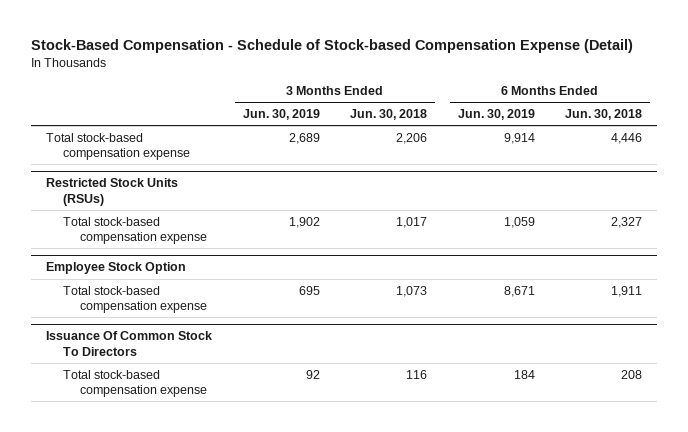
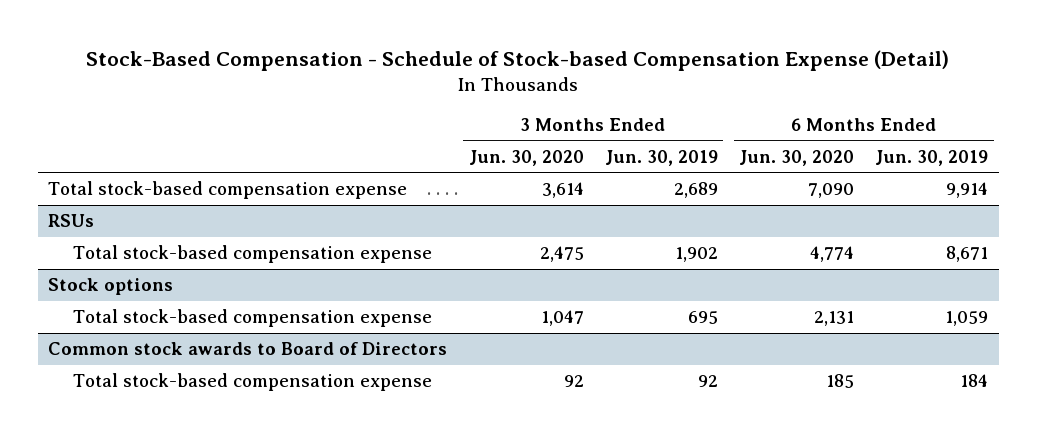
- | 3 Months Ended Jun. 30, 2019 | 3 Months Ended Jun. 30, 2018 | 6 Months Ended Jun. 30, 2019 | 6 Months Ended Jun. 30, 2018
+ | 3 Months Ended Jun. 30, 2020 | 3 Months Ended Jun. 30, 2019 | 6 Months Ended Jun. 30, 2020 | 6 Months Ended Jun. 30, 2019
- Restricted Stock Units (RSUs)
- Total stock-based compensation expense | 1,902 | 1,017 | 1,059 | 2,327
- Employee Stock Option
- Total stock-based compensation expense | 695 | 1,073 | 8,671 | 1,911
- Issuance Of Common Stock To Directors
+ RSUs
+ Total stock-based compensation expense | 2,475 | 1,902 | 4,774 | 8,671
+ Stock options
+ Total stock-based compensation expense | 1,047 | 695 | 2,131 | 1,059
+ Common stock awards to Board of Directors

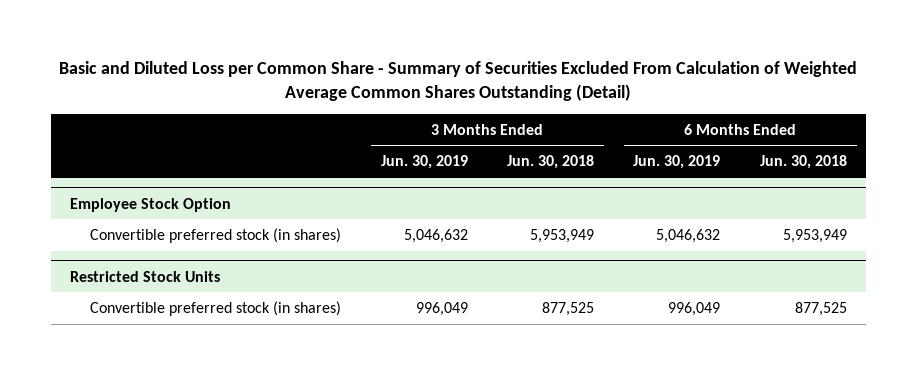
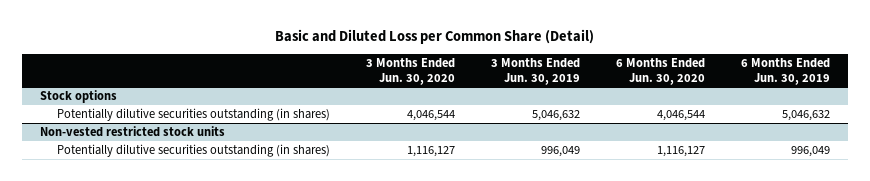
- Basic and Diluted Loss per Common Share - Summary of Securities Excluded From Calculation of Weighted Average Common Shares Outstanding (Detail)
+ Basic and Diluted Loss per Common Share (Detail)
- | 3 Months Ended Jun. 30, 2019 | 3 Months Ended Jun. 30, 2018 | 6 Months Ended Jun. 30, 2019 | 6 Months Ended Jun. 30, 2018
+ | 3 Months Ended Jun. 30, 2020 | 3 Months Ended Jun. 30, 2019 | 6 Months Ended Jun. 30, 2020 | 6 Months Ended Jun. 30, 2019
- Employee Stock Option
- Convertible preferred stock (in shares) | 5,046,632 | 5,953,949 | 5,046,632 | 5,953,949
- Restricted Stock Units
- Convertible preferred stock (in shares) | 996,049 | 877,525 | 996,049 | 877,525
+ Stock options
+ Potentially dilutive securities outstanding (in shares) | 4,046,544 | 5,046,632 | 4,046,544 | 5,046,632
+ Non-vested restricted stock units
+ Potentially dilutive securities outstanding (in shares) | 1,116,127 | 996,049 | 1,116,127 | 996,049

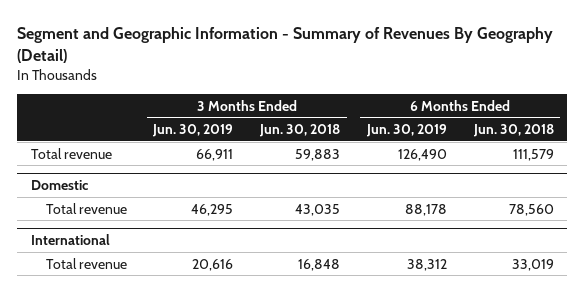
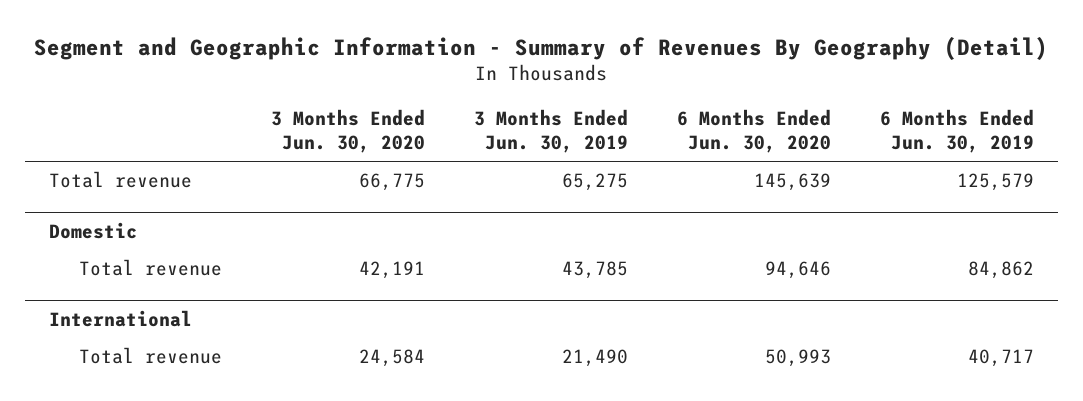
- | 3 Months Ended Jun. 30, 2019 | 3 Months Ended Jun. 30, 2018 | 6 Months Ended Jun. 30, 2019 | 6 Months Ended Jun. 30, 2018
+ | 3 Months Ended Jun. 30, 2020 | 3 Months Ended Jun. 30, 2019 | 6 Months Ended Jun. 30, 2020 | 6 Months Ended Jun. 30, 2019
- Total revenue | 66,911 | 59,883 | 126,490 | 111,579
+ Total revenue | 66,775 | 65,275 | 145,639 | 125,579
@ Domestic
- Total revenue | 46,295 | 43,035 | 88,178 | 78,560
+ Total revenue | 42,191 | 43,785 | 94,646 | 84,862
@ International
- Total revenue | 20,616 | 16,848 | 38,312 | 33,019
+ Total revenue | 24,584 | 21,490 | 50,993 | 40,717

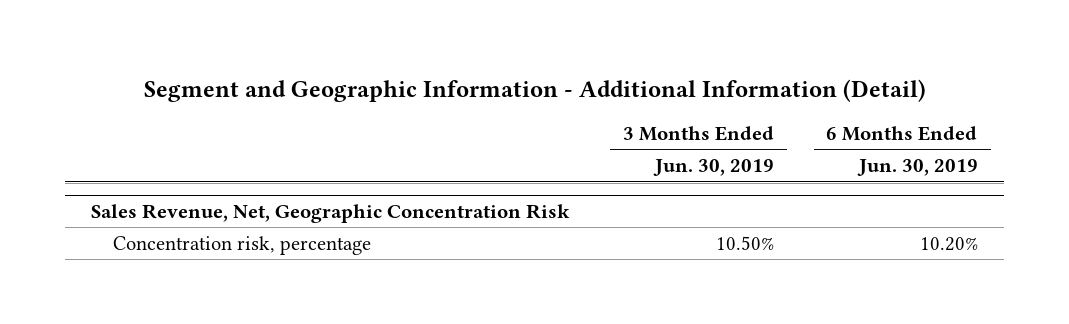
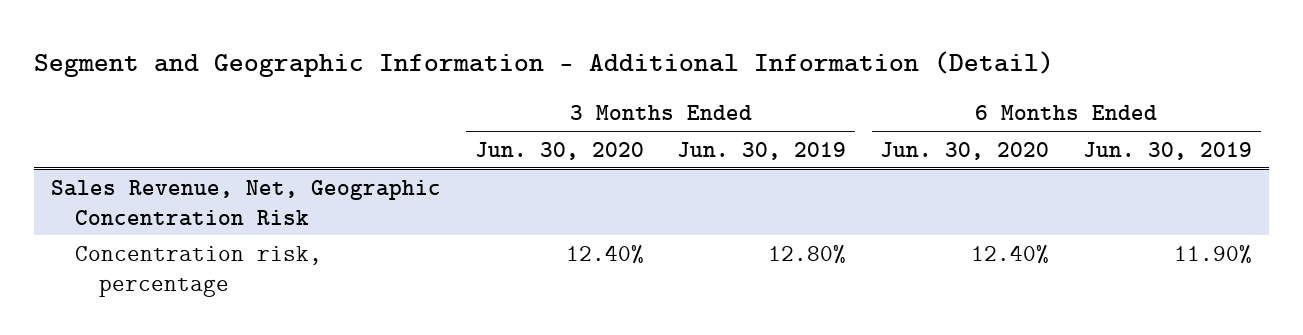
- | 3 Months Ended Jun. 30, 2019 | 6 Months Ended Jun. 30, 2019
+ | 3 Months Ended Jun. 30, 2020 | 3 Months Ended Jun. 30, 2019 | 6 Months Ended Jun. 30, 2020 | 6 Months Ended Jun. 30, 2019
@ Sales Revenue, Net, Geographic Concentration Risk
- Concentration risk, percentage | 10.50% | 10.20%
+ Concentration risk, percentage | 12.40% | 12.80% | 12.40% | 11.90%

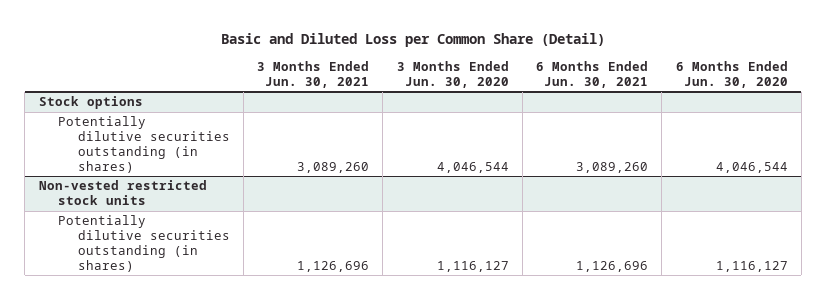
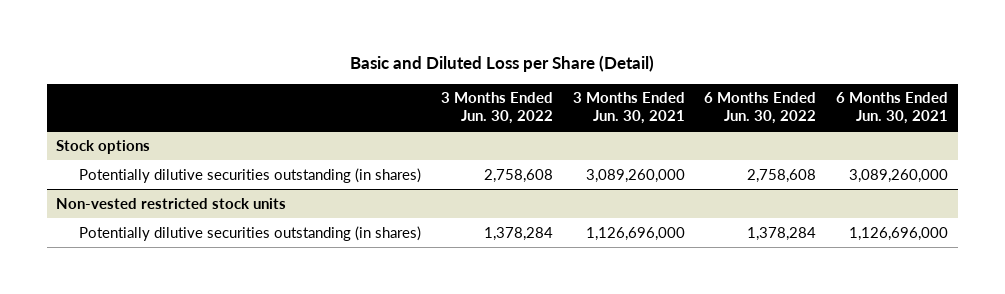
- Basic and Diluted Loss per Common Share (Detail)
+ Basic and Diluted Loss per Share (Detail)
- | 3 Months Ended Jun. 30, 2021 | 3 Months Ended Jun. 30, 2020 | 6 Months Ended Jun. 30, 2021 | 6 Months Ended Jun. 30, 2020
+ | 3 Months Ended Jun. 30, 2022 | 3 Months Ended Jun. 30, 2021 | 6 Months Ended Jun. 30, 2022 | 6 Months Ended Jun. 30, 2021
@ Stock options
- Potentially dilutive securities outstanding (in shares) | 3,089,260 | 4,046,544 | 3,089,260 | 4,046,544
+ Potentially dilutive securities outstanding (in shares) | 2,758,608 | 3,089,260,000 | 2,758,608 | 3,089,260,000
@ Non-vested restricted stock units
- Potentially dilutive securities outstanding (in shares) | 1,126,696 | 1,116,127 | 1,126,696 | 1,116,127
+ Potentially dilutive securities outstanding (in shares) | 1,378,284 | 1,126,696,000 | 1,378,284 | 1,126,696,000

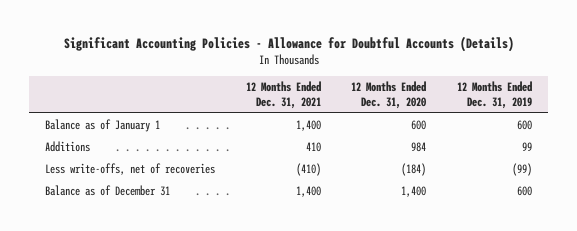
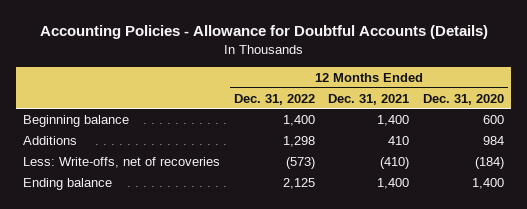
- Significant Accounting Policies - Allowance for Doubtful Accounts (Details)
+ Accounting Policies - Allowance for Doubtful Accounts (Details)
- | 12 Months Ended Dec. 31, 2021 | 12 Months Ended Dec. 31, 2020 | 12 Months Ended Dec. 31, 2019
+ | 12 Months Ended Dec. 31, 2022 | 12 Months Ended Dec. 31, 2021 | 12 Months Ended Dec. 31, 2020
- Balance as of January 1 | 1,400 | 600 | 600
+ Beginning balance | 1,400 | 1,400 | 600
- Less write-offs, net of recoveries | (410) | (184) | (99)
- Balance as of December 31 | 1,400 | 1,400 | 600
+ Less: Write-offs, net of recoveries | (573) | (410) | (184)
+ Ending balance | 2,125 | 1,400 | 1,400

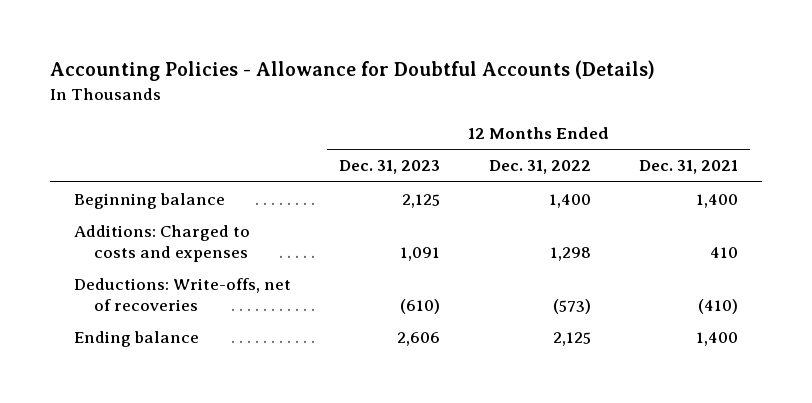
- | 12 Months Ended Dec. 31, 2022 | 12 Months Ended Dec. 31, 2021 | 12 Months Ended Dec. 31, 2020
+ | 12 Months Ended Dec. 31, 2023 | 12 Months Ended Dec. 31, 2022 | 12 Months Ended Dec. 31, 2021
- Additions | 1,298 | 410 | 984
- Less: Write-offs, net of recoveries | (573) | (410) | (184)
+ Additions: Charged to costs and expenses | 1,091 | 1,298 | 410
+ Deductions: Write-offs, net of recoveries | (610) | (573) | (410)

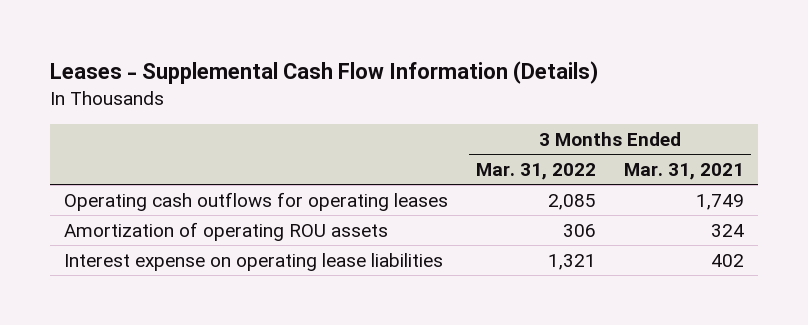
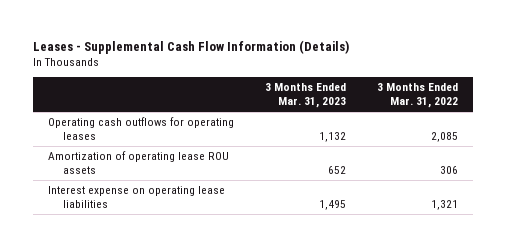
- | 3 Months Ended Mar. 31, 2022 | 3 Months Ended Mar. 31, 2021
+ | 3 Months Ended Mar. 31, 2023 | 3 Months Ended Mar. 31, 2022
- Amortization of operating ROU assets | 306 | 324
+ Amortization of operating lease ROU assets | 652 | 306

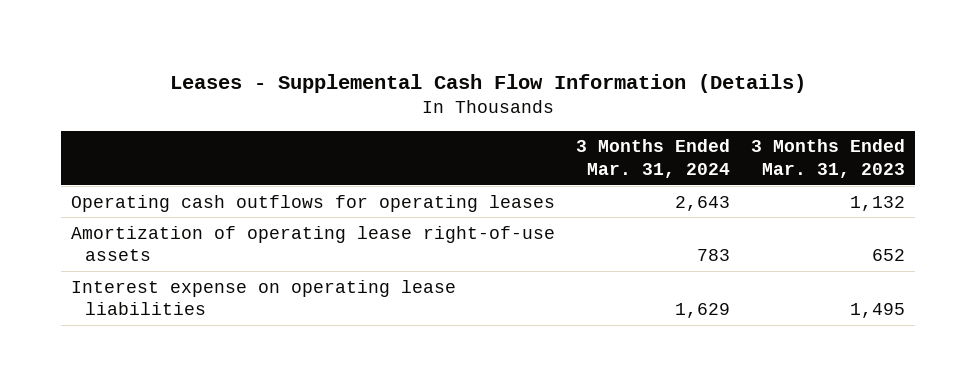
- | 3 Months Ended Mar. 31, 2023 | 3 Months Ended Mar. 31, 2022
+ | 3 Months Ended Mar. 31, 2024 | 3 Months Ended Mar. 31, 2023
- Amortization of operating lease ROU assets | 652 | 306
+ Amortization of operating lease right-of-use assets | 783 | 652

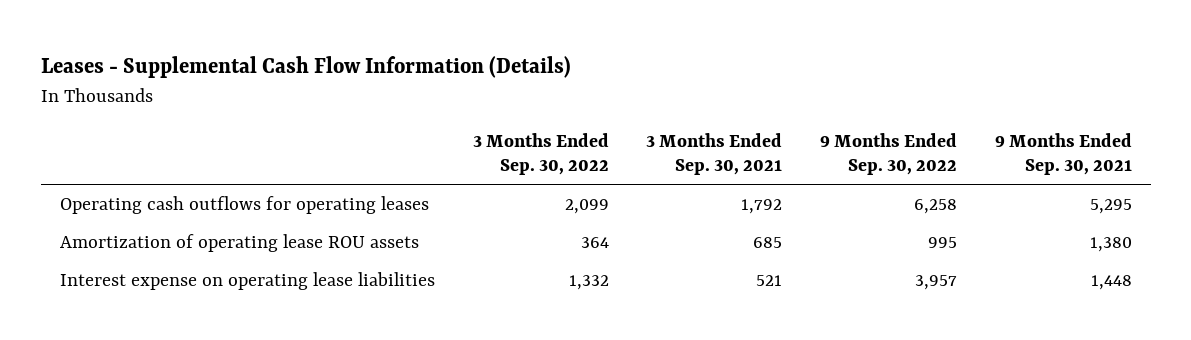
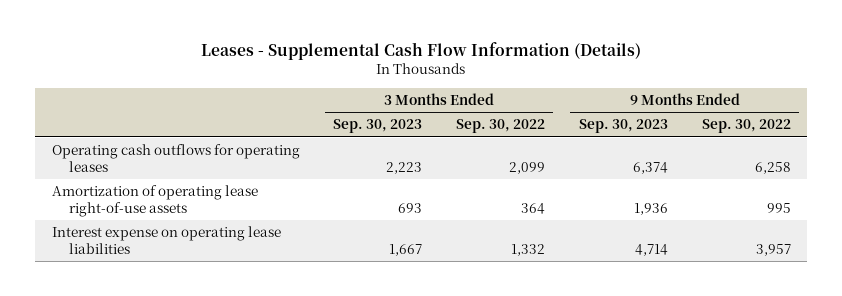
- | 3 Months Ended Sep. 30, 2022 | 3 Months Ended Sep. 30, 2021 | 9 Months Ended Sep. 30, 2022 | 9 Months Ended Sep. 30, 2021
+ | 3 Months Ended Sep. 30, 2023 | 3 Months Ended Sep. 30, 2022 | 9 Months Ended Sep. 30, 2023 | 9 Months Ended Sep. 30, 2022
- Amortization of operating lease ROU assets | 364 | 685 | 995 | 1,380
+ Amortization of operating lease right-of-use assets | 693 | 364 | 1,936 | 995

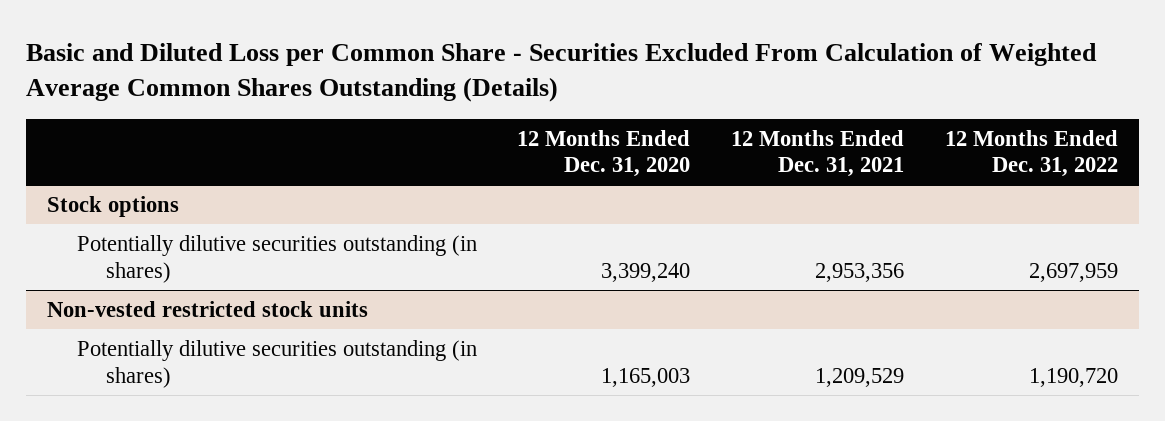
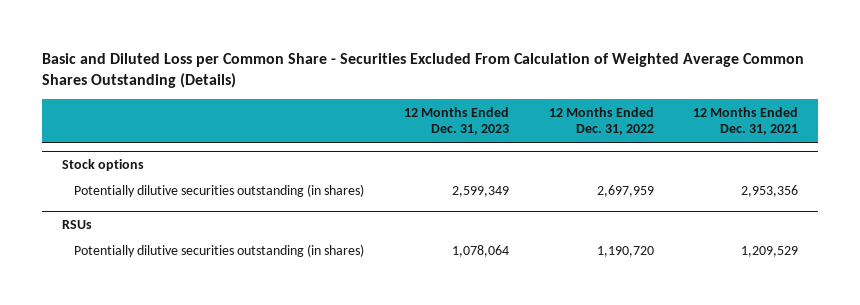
- | 12 Months Ended Dec. 31, 2020 | 12 Months Ended Dec. 31, 2021 | 12 Months Ended Dec. 31, 2022
+ | 12 Months Ended Dec. 31, 2023 | 12 Months Ended Dec. 31, 2022 | 12 Months Ended Dec. 31, 2021
- Non-vested restricted stock units
+ RSUs

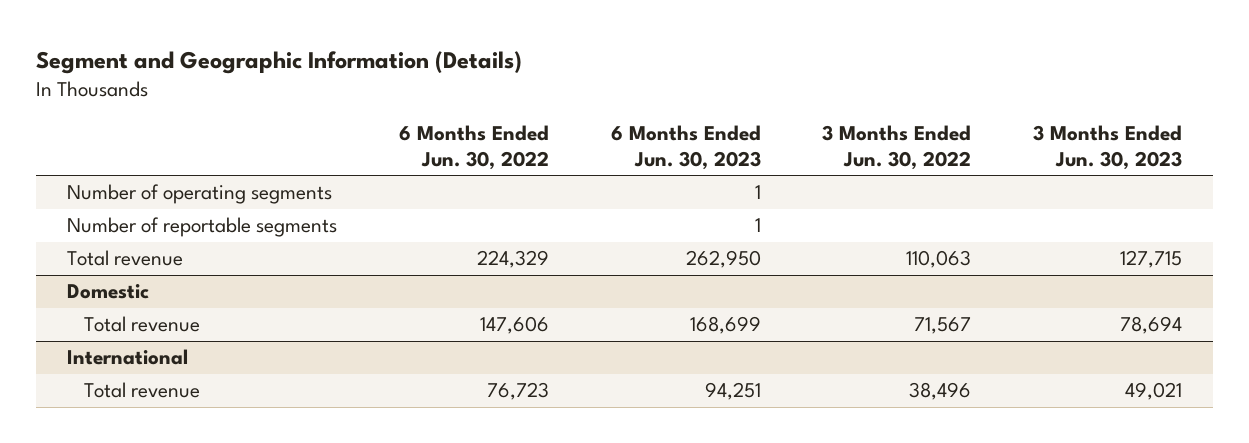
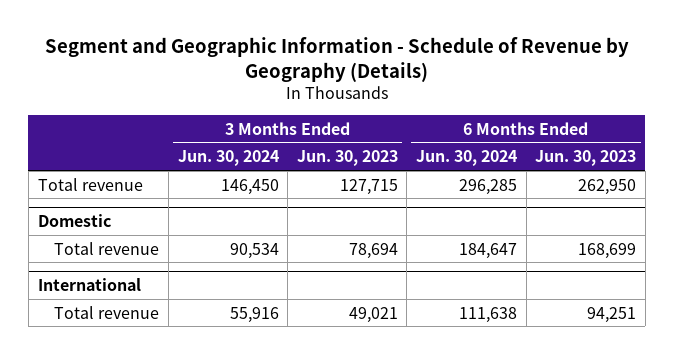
- Segment and Geographic Information (Details)
+ Segment and Geographic Information - Schedule of Revenue by Geography (Details)
- | 6 Months Ended Jun. 30, 2022 | 6 Months Ended Jun. 30, 2023 | 3 Months Ended Jun. 30, 2022 | 3 Months Ended Jun. 30, 2023
+ | 3 Months Ended Jun. 30, 2024 | 3 Months Ended Jun. 30, 2023 | 6 Months Ended Jun. 30, 2024 | 6 Months Ended Jun. 30, 2023
- Number of operating segments | | 1 | |
- Number of reportable segments | | 1 | |

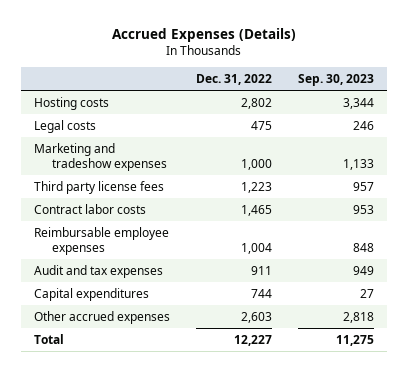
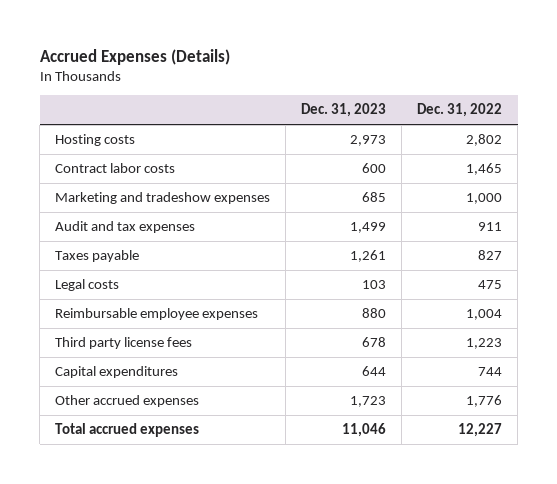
- | Dec. 31, 2022 | Sep. 30, 2023
+ | Dec. 31, 2023 | Dec. 31, 2022
moved down: Marketing and tradeshow expenses | 685 | 1,000
+ Taxes payable | 1,261 | 827
moved down: Legal costs | 103 | 475
moved down: Reimbursable employee expenses | 880 | 1,004
moved down: Third party license fees | 678 | 1,223
- Other accrued expenses | 2,603 | 2,818
- Total | 12,227 | 11,275
+ Other accrued expenses | 1,723 | 1,776
+ Total accrued expenses | 11,046 | 12,227

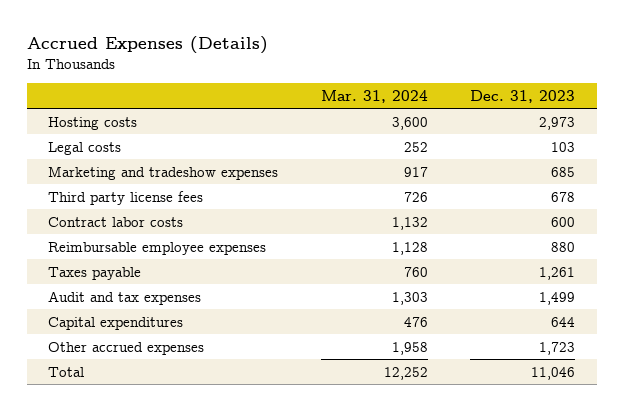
- | Dec. 31, 2023 | Dec. 31, 2022
+ | Mar. 31, 2024 | Dec. 31, 2023
moved down: Marketing and tradeshow expenses | 917 | 685
moved down: Contract labor costs | 1,132 | 600
moved down: Reimbursable employee expenses | 1,128 | 880
moved down: Taxes payable | 760 | 1,261
moved down: Audit and tax expenses | 1,303 | 1,499
- Total accrued expenses | 11,046 | 12,227
+ Total | 12,252 | 11,046

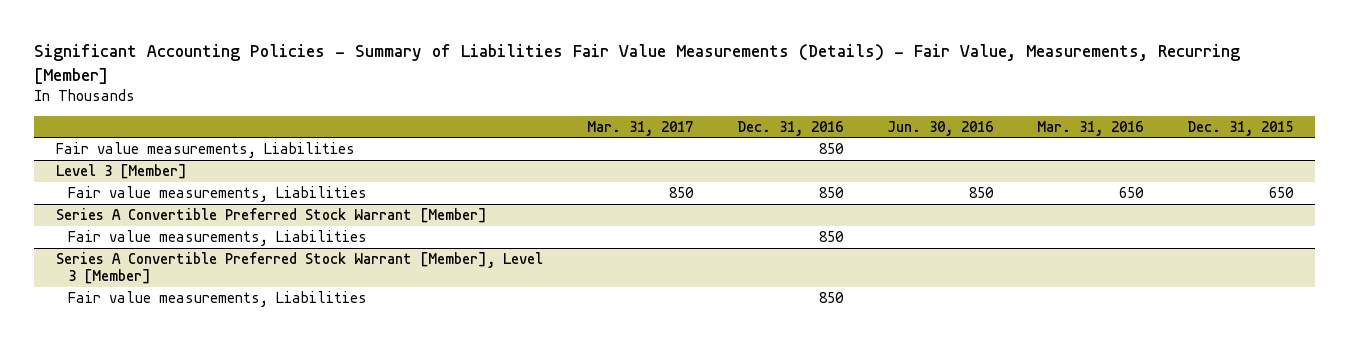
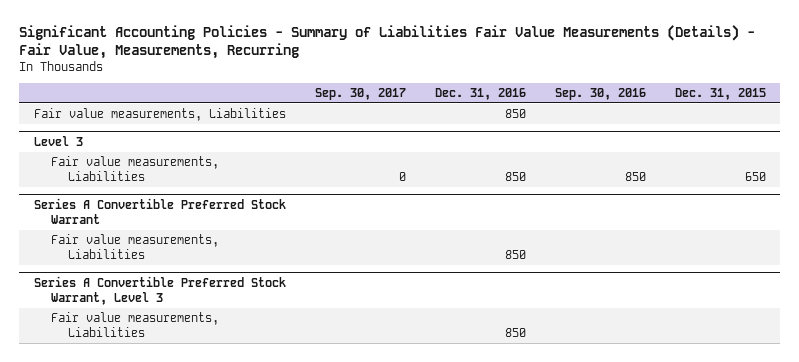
- Significant Accounting Policies - Summary of Liabilities Fair Value Measurements (Details) - Fair Value, Measurements, Recurring [Member]
+ Significant Accounting Policies - Summary of Liabilities Fair Value Measurements (Details) - Fair Value, Measurements, Recurring
- | Mar. 31, 2017 | Dec. 31, 2016 | Jun. 30, 2016 | Mar. 31, 2016 | Dec. 31, 2015
+ | Sep. 30, 2017 | Dec. 31, 2016 | Sep. 30, 2016 | Dec. 31, 2015
- Level 3 [Member]
+ Level 3
- Series A Convertible Preferred Stock Warrant [Member]
+ Series A Convertible Preferred Stock Warrant
- Series A Convertible Preferred Stock Warrant [Member], Level 3 [Member]
+ Series A Convertible Preferred Stock Warrant, Level 3

